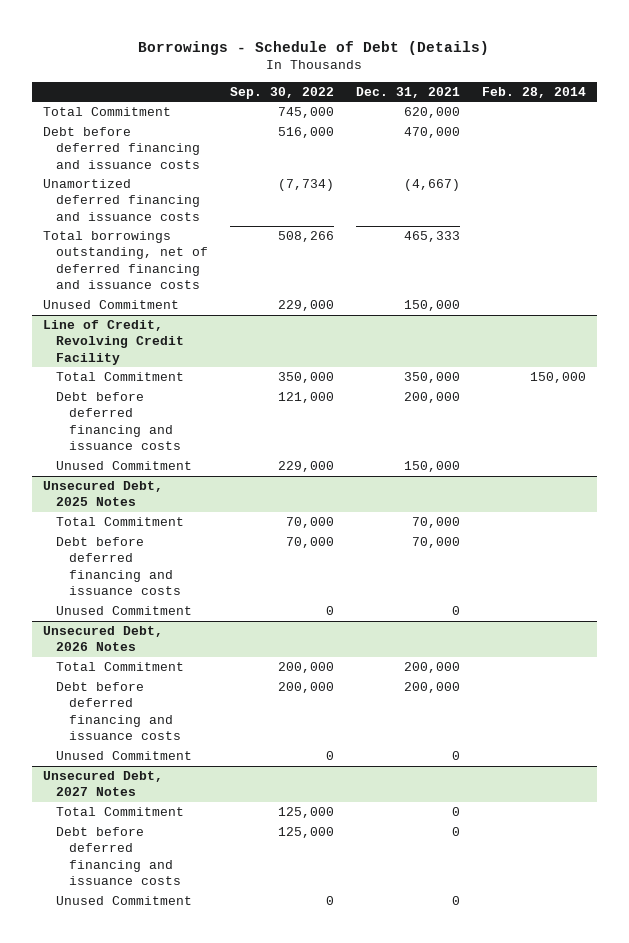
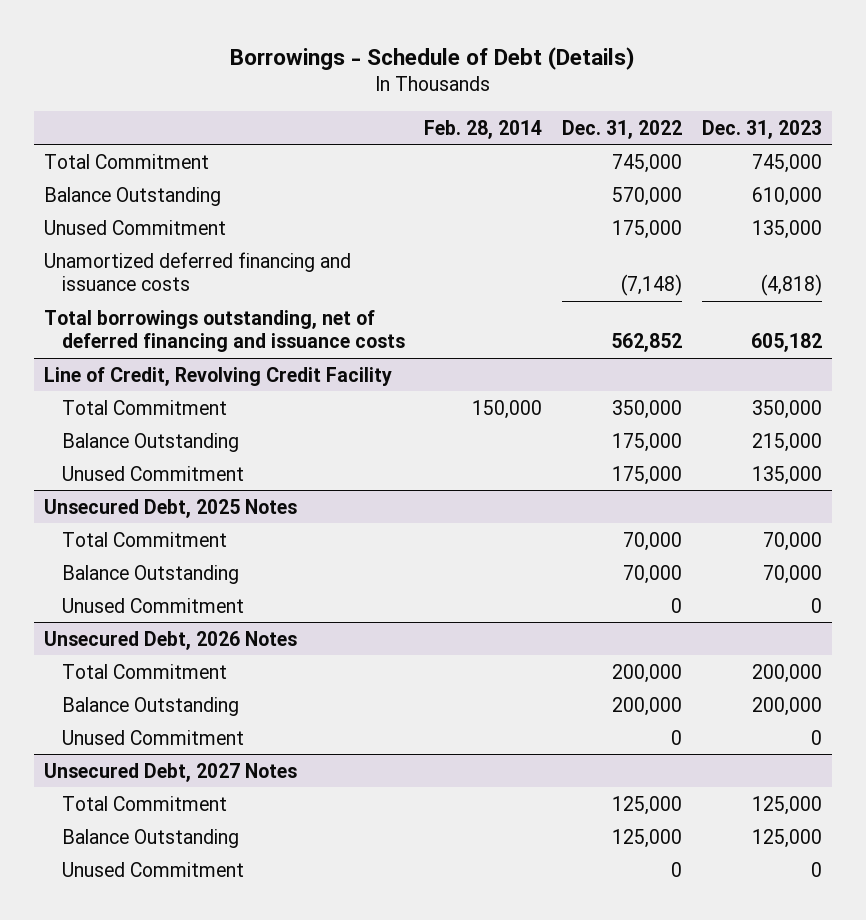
- | Sep. 30, 2022 | Dec. 31, 2021 | Feb. 28, 2014
+ | Feb. 28, 2014 | Dec. 31, 2022 | Dec. 31, 2023
- Debt before deferred financing and issuance costs | 516,000 | 470,000 |
+ Balance Outstanding | | 570,000 | 610,000
moved up: Unused Commitment | | 175,000 | 135,000
@ Line of Credit, Revolving Credit Facility
- Debt before deferred financing and issuance costs | 121,000 | 200,000 |
+ Balance Outstanding | | 175,000 | 215,000
@ Unsecured Debt, 2025 Notes
- Debt before deferred financing and issuance costs | 70,000 | 70,000 |
+ Balance Outstanding | | 70,000 | 70,000
@ Unsecured Debt, 2026 Notes
- Debt before deferred financing and issuance costs | 200,000 | 200,000 |
+ Balance Outstanding | | 200,000 | 200,000
@ Unsecured Debt, 2027 Notes
- Debt before deferred financing and issuance costs | 125,000 | 0 |
+ Balance Outstanding | | 125,000 | 125,000

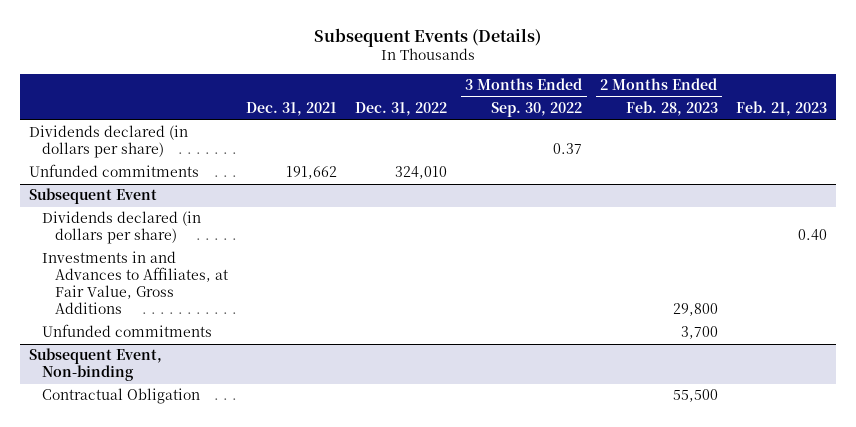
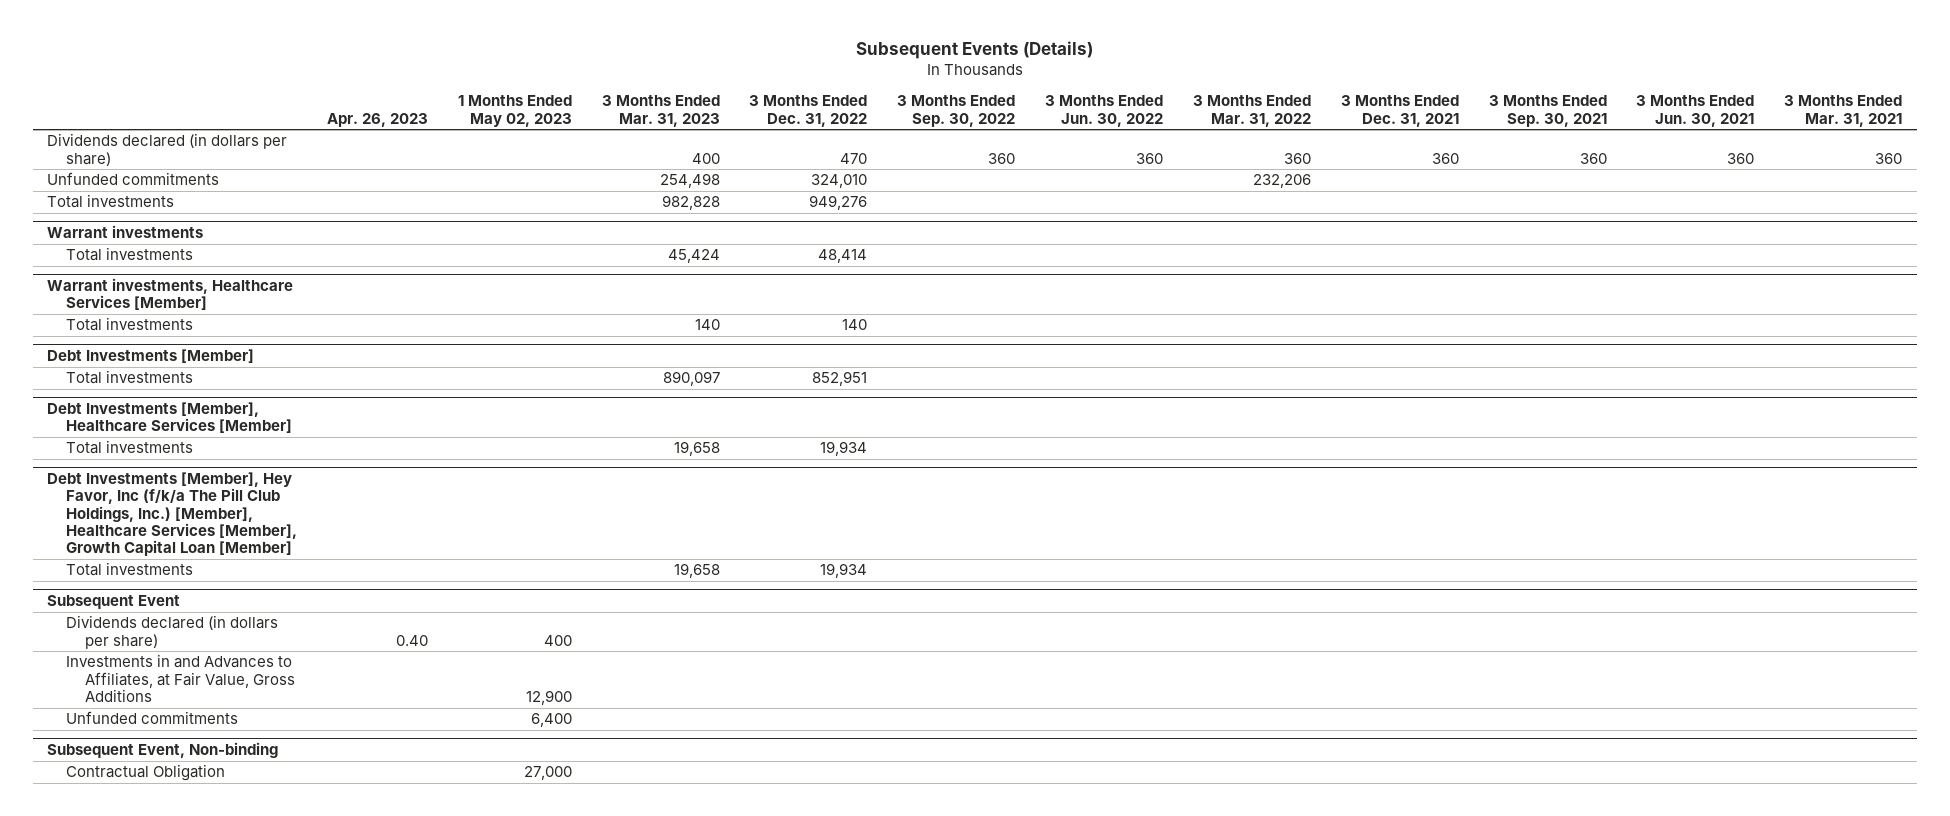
- | Dec. 31, 2021 | Dec. 31, 2022 | 3 Months Ended Sep. 30, 2022 | 2 Months Ended Feb. 28, 2023 | Feb. 21, 2023
+ | Apr. 26, 2023 | 1 Months Ended May 02, 2023 | 3 Months Ended Mar. 31, 2023 | 3 Months Ended Dec. 31, 2022 | 3 Months Ended Sep. 30, 2022 | 3 Months Ended Jun. 30, 2022 | 3 Months Ended Mar. 31, 2022 | 3 Months Ended Dec. 31, 2021 | 3 Months Ended Sep. 30, 2021 | 3 Months Ended Jun. 30, 2021 | 3 Months Ended Mar. 31, 2021
- Dividends declared (in dollars per share) | | | 0.37 | |
+ Dividends declared (in dollars per share) | | | 400 | 470 | 360 | 360 | 360 | 360 | 360 | 360 | 360
+ Total investments | | | 982,828 | 949,276 | | | | | | |
+ Warrant investments
+ Total investments | | | 45,424 | 48,414 | | | | | | |
+ Warrant investments, Healthcare Services [Member]
+ Total investments | | | 140 | 140 | | | | | | |
+ Debt Investments [Member]
+ Total investments | | | 890,097 | 852,951 | | | | | | |
+ Debt Investments [Member], Healthcare Services [Member]
+ Total investments | | | 19,658 | 19,934 | | | | | | |
+ Debt Investments [Member], Hey Favor, Inc (f/k/a The Pill Club Holdings, Inc.) [Member], Healthcare Services [Member], Growth Capital Loan [Member]
+ Total investments | | | 19,658 | 19,934 | | | | | | |

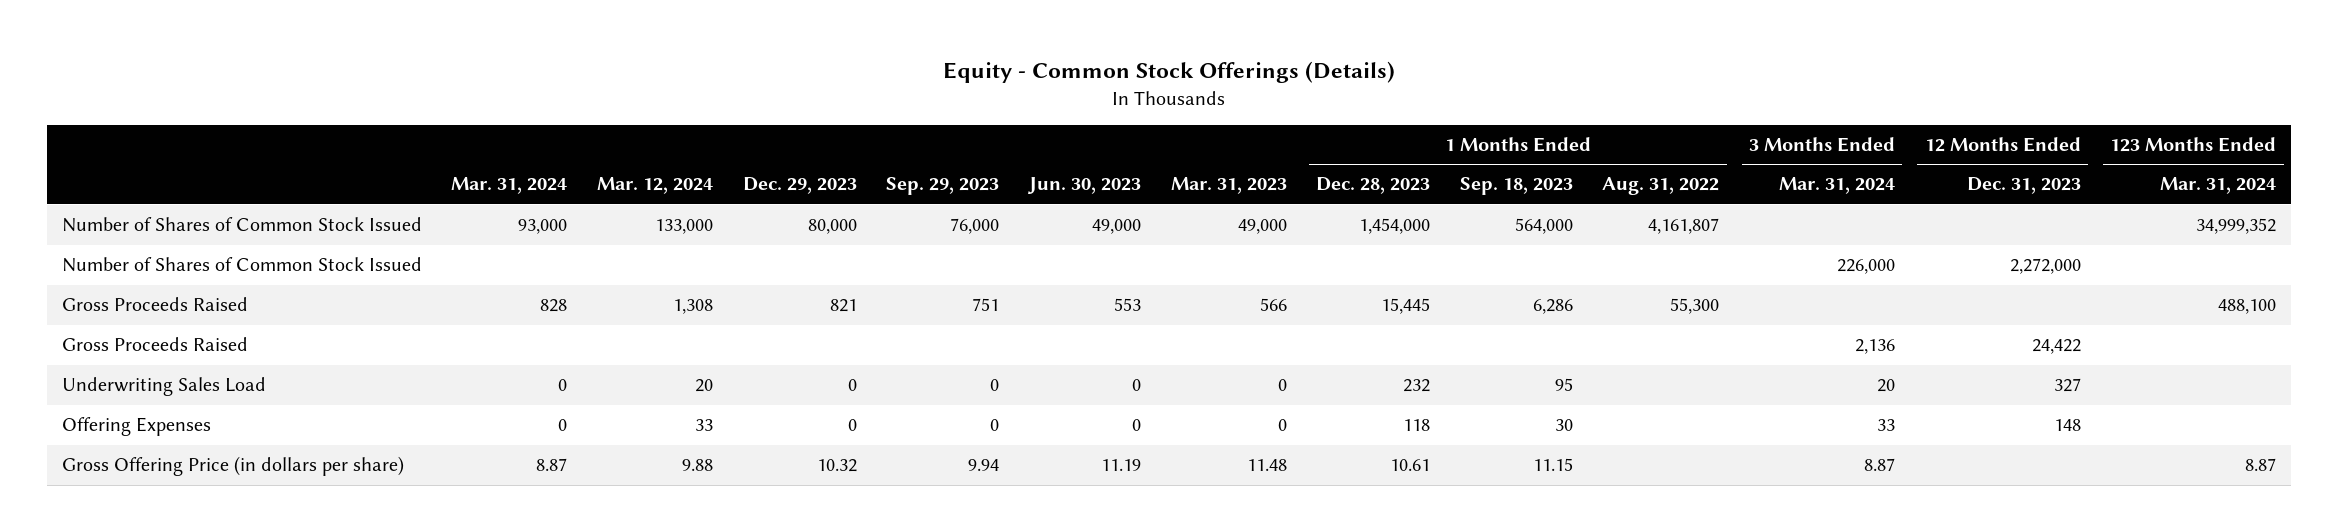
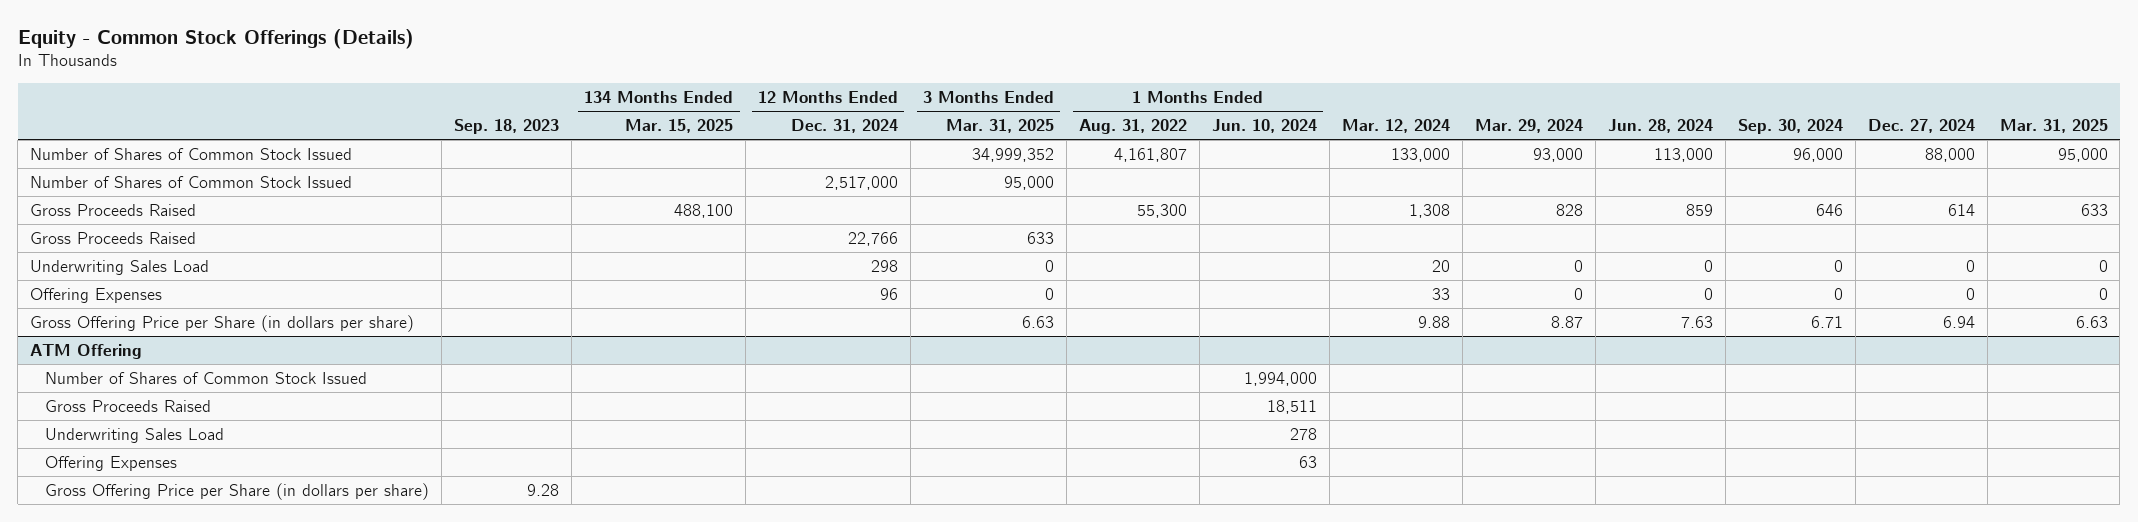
- | Mar. 31, 2024 | Mar. 12, 2024 | Dec. 29, 2023 | Sep. 29, 2023 | Jun. 30, 2023 | Mar. 31, 2023 | 1 Months Ended Dec. 28, 2023 | 1 Months Ended Sep. 18, 2023 | 1 Months Ended Aug. 31, 2022 | 3 Months Ended Mar. 31, 2024 | 12 Months Ended Dec. 31, 2023 | 123 Months Ended Mar. 31, 2024
+ | Sep. 18, 2023 | 134 Months Ended Mar. 15, 2025 | 12 Months Ended Dec. 31, 2024 | 3 Months Ended Mar. 31, 2025 | 1 Months Ended Aug. 31, 2022 | 1 Months Ended Jun. 10, 2024 | Mar. 12, 2024 | Mar. 29, 2024 | Jun. 28, 2024 | Sep. 30, 2024 | Dec. 27, 2024 | Mar. 31, 2025
- Gross Offering Price (in dollars per share) | 8.87 | 9.88 | 10.32 | 9.94 | 11.19 | 11.48 | 10.61 | 11.15 | | 8.87 | | 8.87
+ Gross Offering Price per Share (in dollars per share) | | | | 6.63 | | | 9.88 | 8.87 | 7.63 | 6.71 | 6.94 | 6.63
+ ATM Offering
+ Number of Shares of Common Stock Issued | | | | | | 1,994,000 | | | | | |
+ Gross Proceeds Raised | | | | | | 18,511 | | | | | |
+ Underwriting Sales Load | | | | | | 278 | | | | | |
+ Offering Expenses | | | | | | 63 | | | | | |
+ Gross Offering Price per Share (in dollars per share) | 9.28 | | | | | | | | | | |

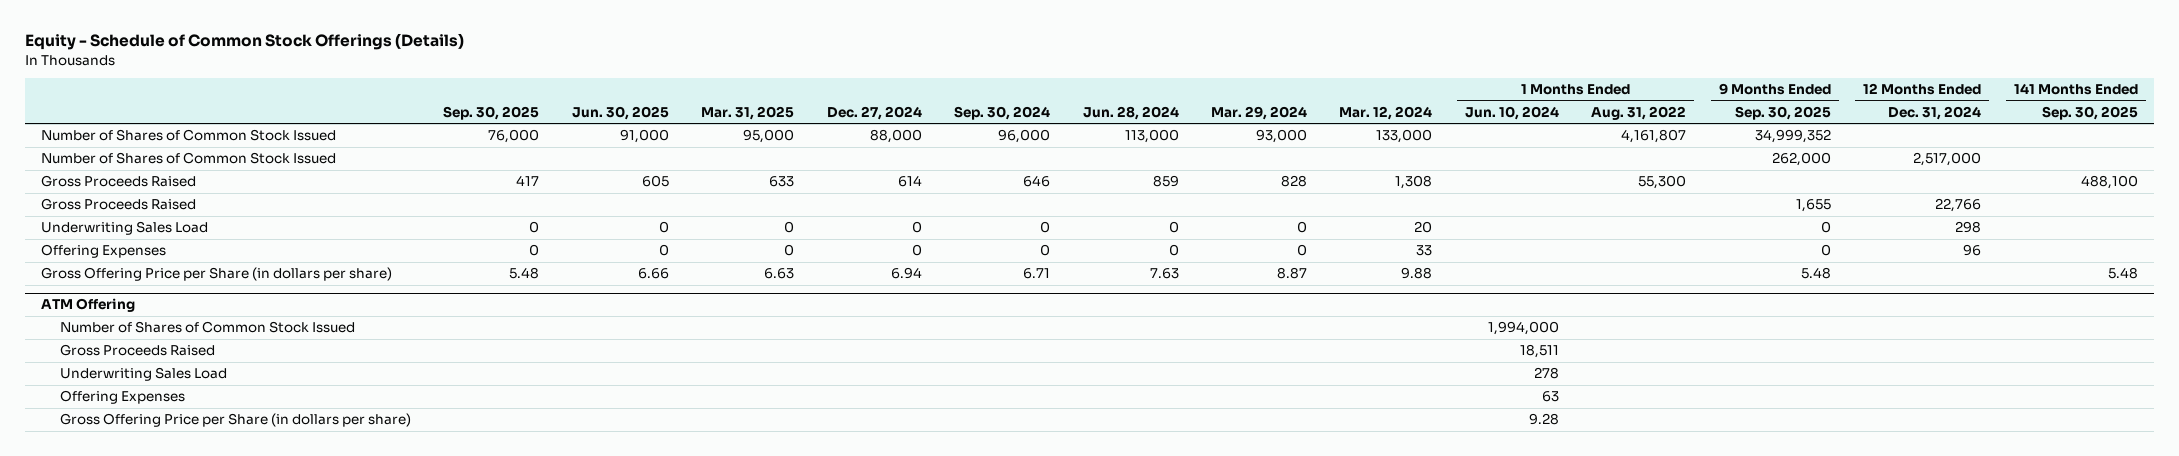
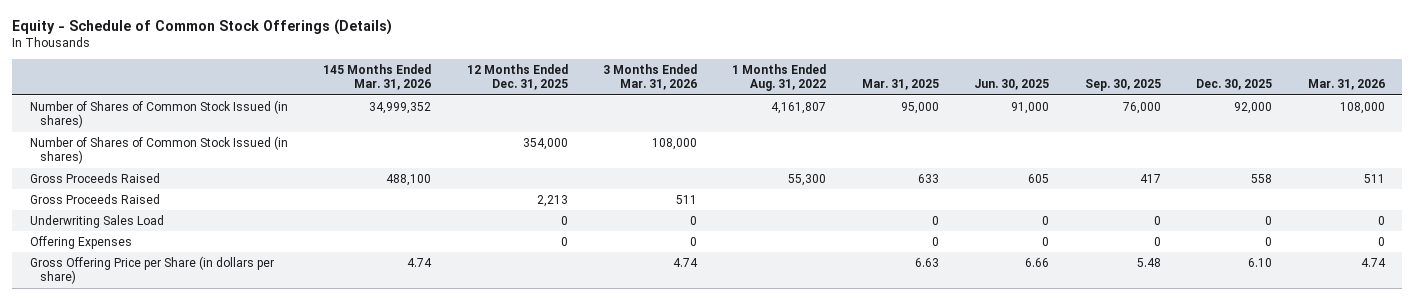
- | Sep. 30, 2025 | Jun. 30, 2025 | Mar. 31, 2025 | Dec. 27, 2024 | Sep. 30, 2024 | Jun. 28, 2024 | Mar. 29, 2024 | Mar. 12, 2024 | 1 Months Ended Jun. 10, 2024 | 1 Months Ended Aug. 31, 2022 | 9 Months Ended Sep. 30, 2025 | 12 Months Ended Dec. 31, 2024 | 141 Months Ended Sep. 30, 2025
+ | 145 Months Ended Mar. 31, 2026 | 12 Months Ended Dec. 31, 2025 | 3 Months Ended Mar. 31, 2026 | 1 Months Ended Aug. 31, 2022 | Mar. 31, 2025 | Jun. 30, 2025 | Sep. 30, 2025 | Dec. 30, 2025 | Mar. 31, 2026
- Number of Shares of Common Stock Issued | 76,000 | 91,000 | 95,000 | 88,000 | 96,000 | 113,000 | 93,000 | 133,000 | | 4,161,807 | 34,999,352 | |
- Number of Shares of Common Stock Issued | | | | | | | | | | | 262,000 | 2,517,000 |
+ Number of Shares of Common Stock Issued (in shares) | 34,999,352 | | | 4,161,807 | 95,000 | 91,000 | 76,000 | 92,000 | 108,000
+ Number of Shares of Common Stock Issued (in shares) | | 354,000 | 108,000 | | | | | |
- ATM Offering
- Number of Shares of Common Stock Issued | | | | | | | | | 1,994,000 | | | |
- Gross Proceeds Raised | | | | | | | | | 18,511 | | | |
- Underwriting Sales Load | | | | | | | | | 278 | | | |
- Offering Expenses | | | | | | | | | 63 | | | |
- Gross Offering Price per Share (in dollars per share) | | | | | | | | | 9.28 | | | |

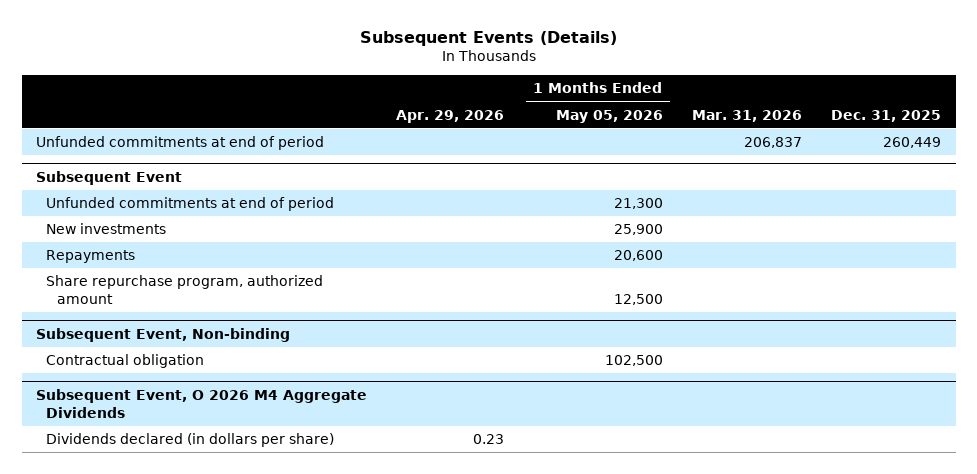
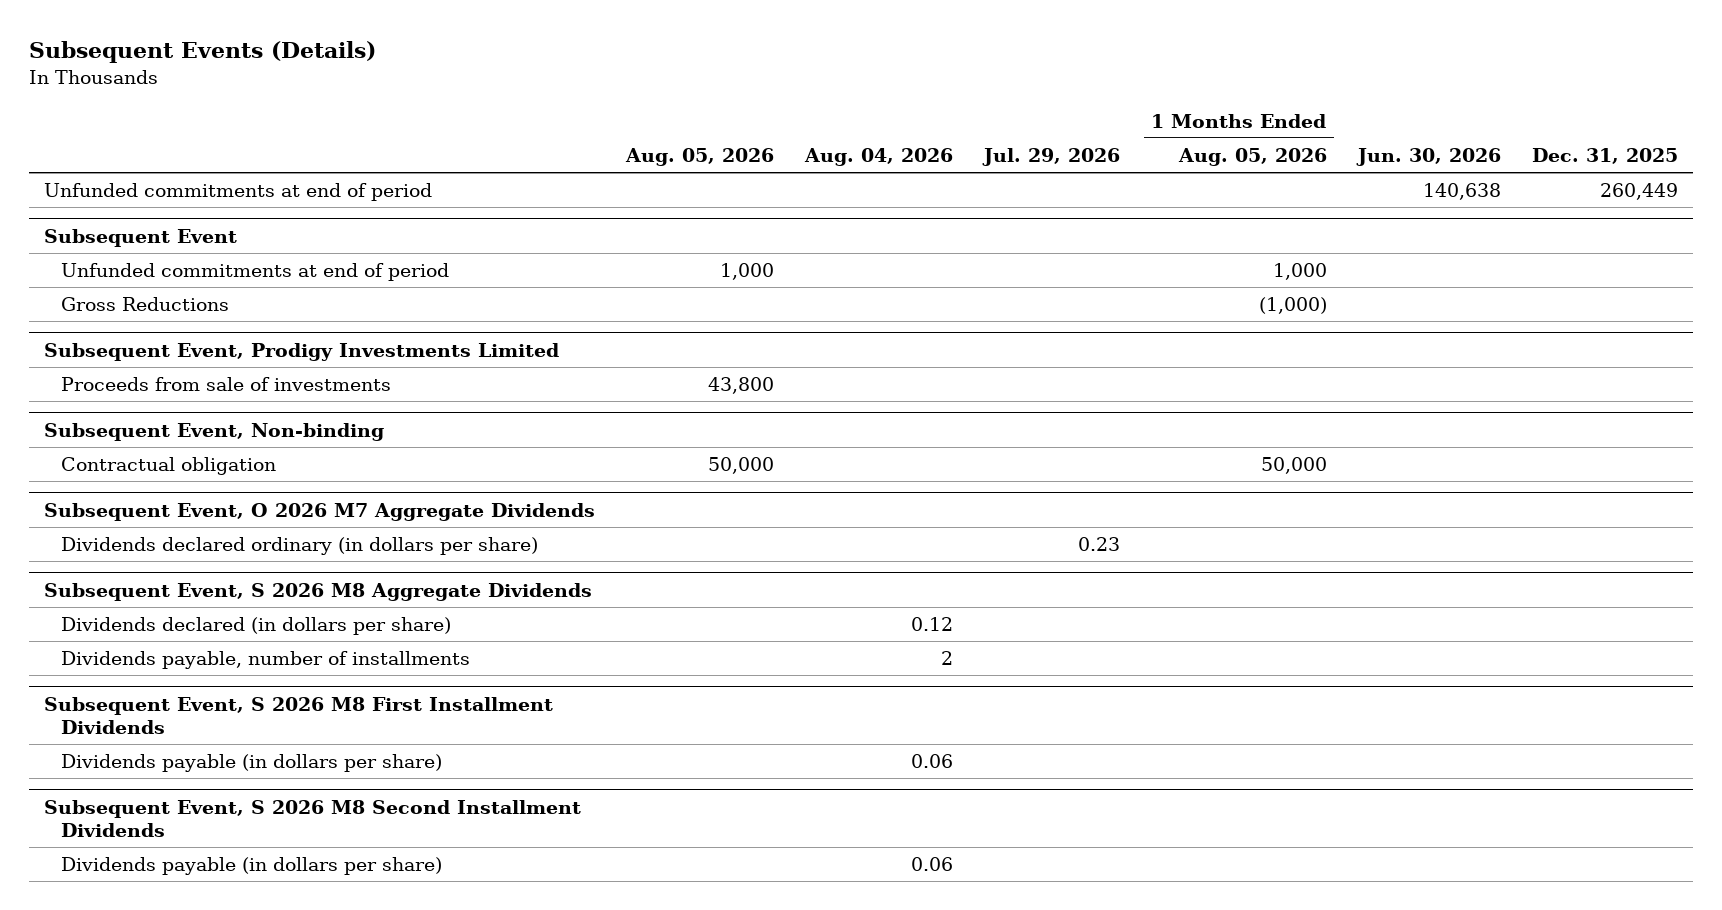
- | Apr. 29, 2026 | 1 Months Ended May 05, 2026 | Mar. 31, 2026 | Dec. 31, 2025
+ | Aug. 05, 2026 | Aug. 04, 2026 | Jul. 29, 2026 | 1 Months Ended Aug. 05, 2026 | Jun. 30, 2026 | Dec. 31, 2025
@ Subsequent Event
- New investments | | 25,900 | |
- Repayments | | 20,600 | |
- Share repurchase program, authorized amount | | 12,500 | |
+ Gross Reductions | | | | (1,000) | |
+ Subsequent Event, Prodigy Investments Limited
+ Proceeds from sale of investments | 43,800 | | | | |
- Subsequent Event, O 2026 M4 Aggregate Dividends
- Dividends declared (in dollars per share) | 0.23 | | |
+ Subsequent Event, O 2026 M7 Aggregate Dividends
+ Dividends declared ordinary (in dollars per share) | | | 0.23 | | |
+ Subsequent Event, S 2026 M8 Aggregate Dividends
+ Dividends declared (in dollars per share) | | 0.12 | | | |
+ Dividends payable, number of installments | | 2 | | | |
+ Subsequent Event, S 2026 M8 First Installment Dividends
+ Dividends payable (in dollars per share) | | 0.06 | | | |
+ Subsequent Event, S 2026 M8 Second Installment Dividends
+ Dividends payable (in dollars per share) | | 0.06 | | | |

